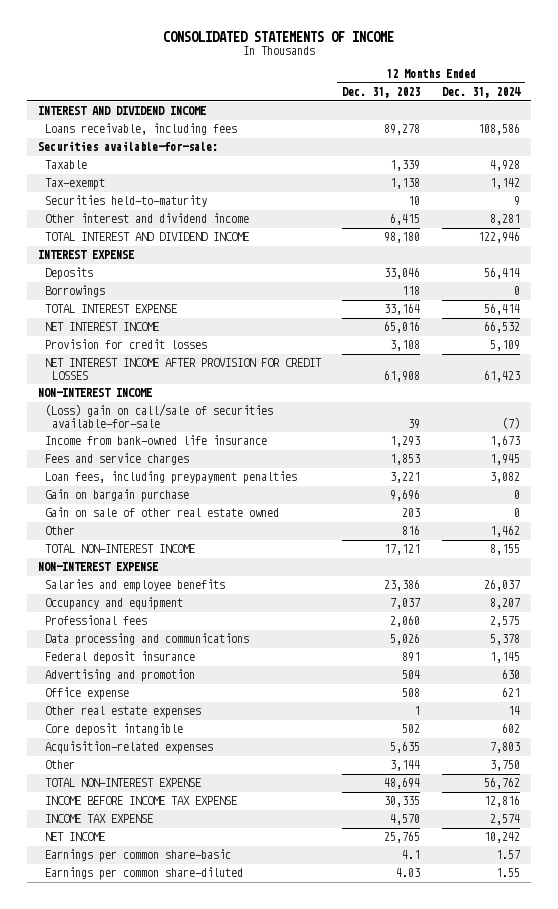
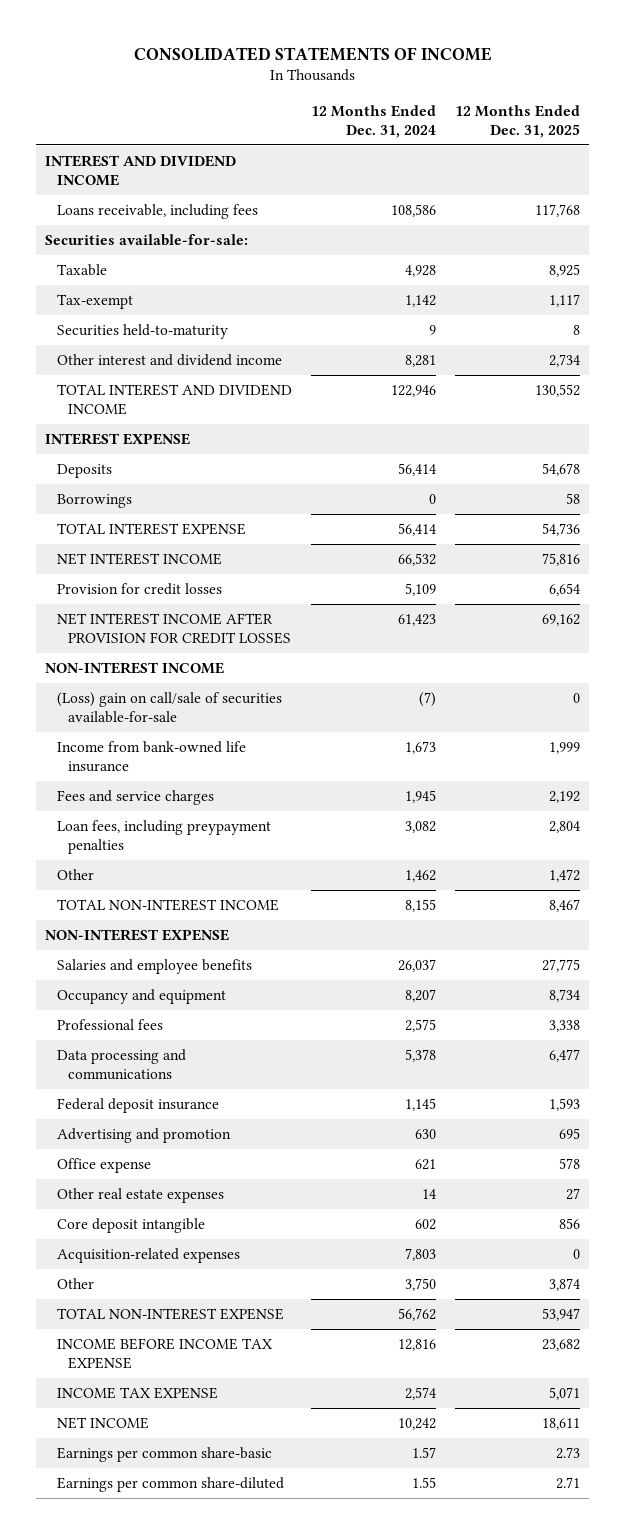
- | 12 Months Ended Dec. 31, 2023 | 12 Months Ended Dec. 31, 2024
+ | 12 Months Ended Dec. 31, 2024 | 12 Months Ended Dec. 31, 2025
- Gain on bargain purchase | 9,696 | 0
- Gain on sale of other real estate owned | 203 | 0

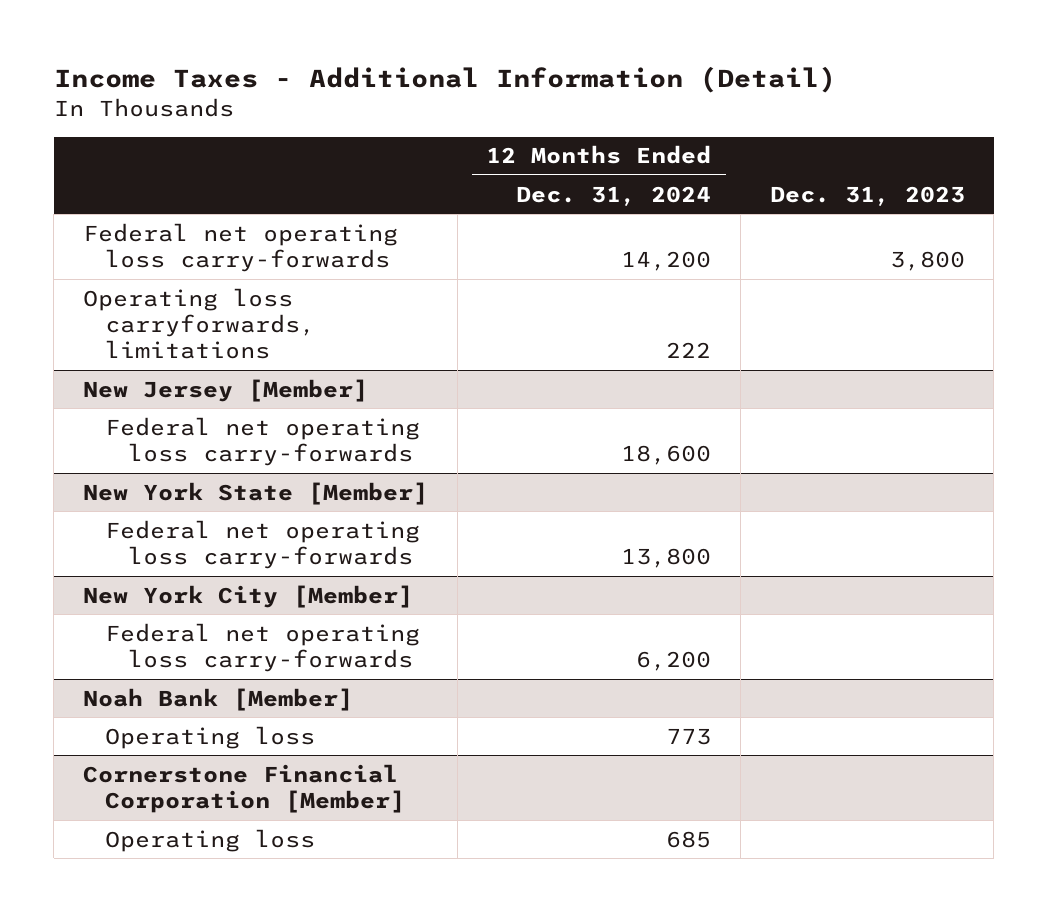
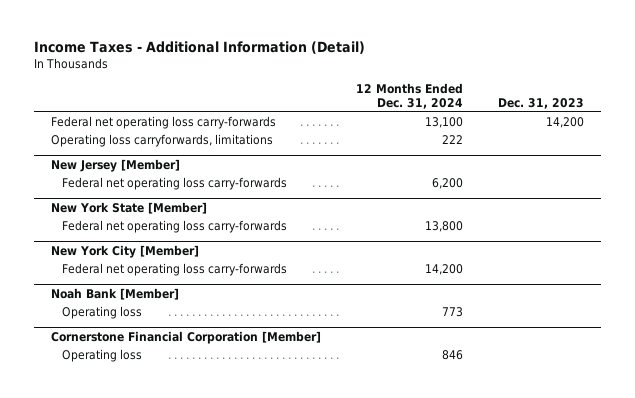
- Federal net operating loss carry-forwards | 14,200 | 3,800
+ Federal net operating loss carry-forwards | 13,100 | 14,200
@ New Jersey [Member]
- Federal net operating loss carry-forwards | 18,600 |
+ Federal net operating loss carry-forwards | 6,200 |
@ New York City [Member]
- Federal net operating loss carry-forwards | 6,200 |
+ Federal net operating loss carry-forwards | 14,200 |
@ Cornerstone Financial Corporation [Member]
- Operating loss | 685 |
+ Operating loss | 846 |

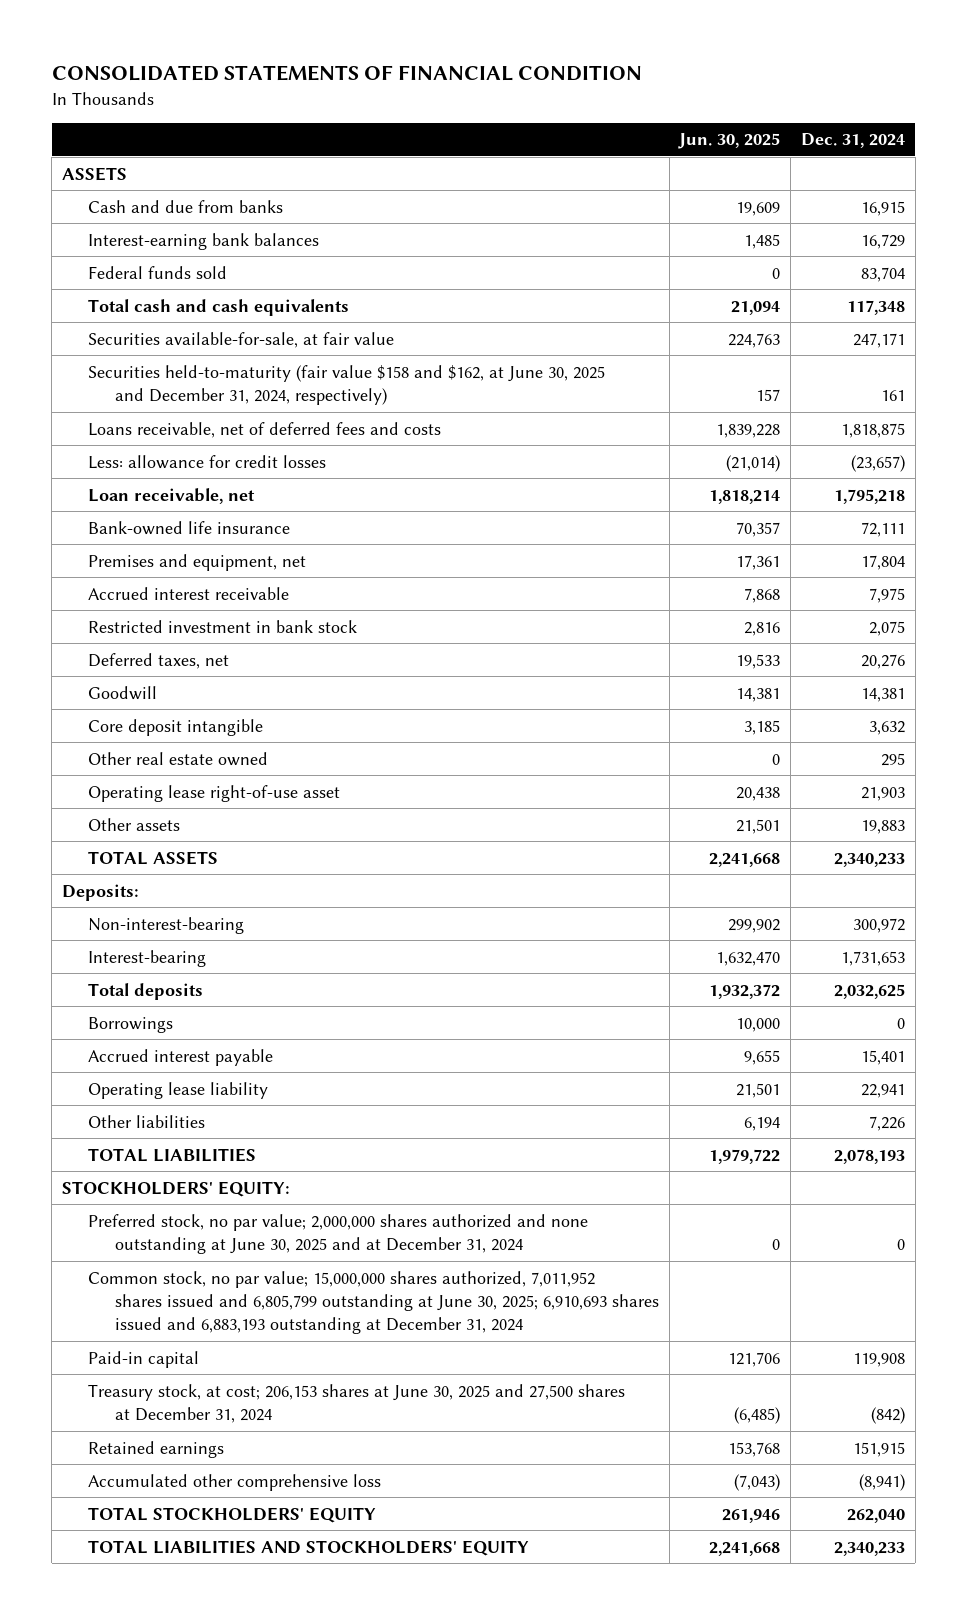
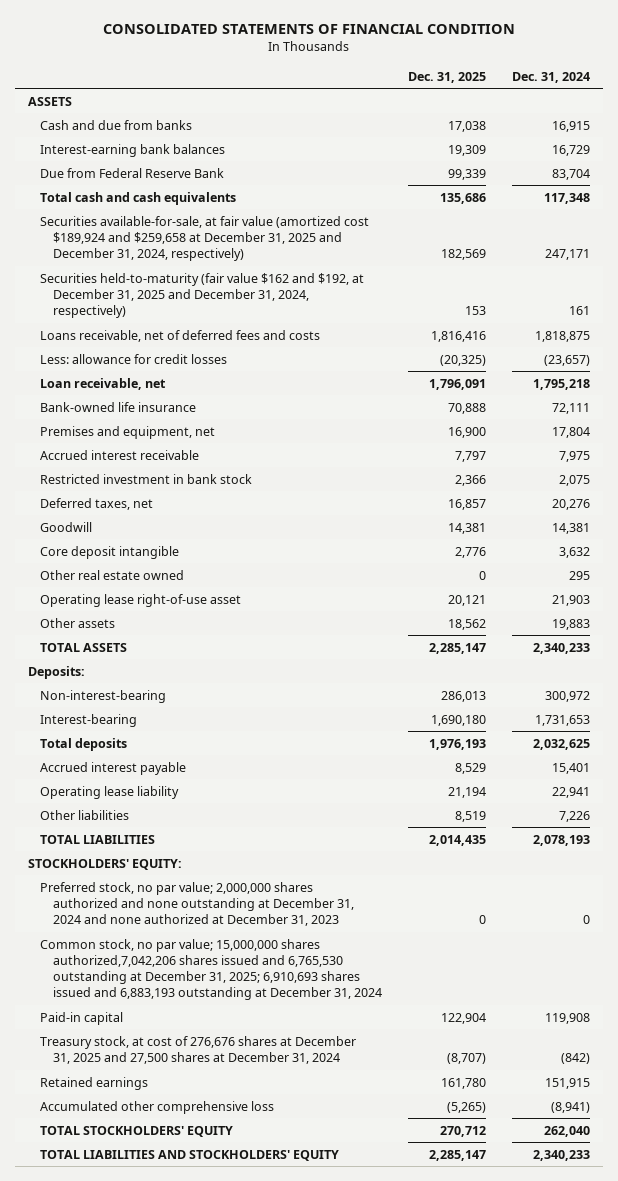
- | Jun. 30, 2025 | Dec. 31, 2024
+ | Dec. 31, 2025 | Dec. 31, 2024
- Federal funds sold | 0 | 83,704
+ Due from Federal Reserve Bank | 99,339 | 83,704
- Securities available-for-sale, at fair value | 224,763 | 247,171
- Securities held-to-maturity (fair value $158 and $162, at June 30, 2025 and December 31, 2024, respectively) | 157 | 161
+ Securities available-for-sale, at fair value (amortized cost $189,924 and $259,658 at December 31, 2025 and December 31, 2024, respectively) | 182,569 | 247,171
+ Securities held-to-maturity (fair value $162 and $192, at December 31, 2025 and December 31, 2024, respectively) | 153 | 161
- Borrowings | 10,000 | 0
- Preferred stock, no par value; 2,000,000 shares authorized and none outstanding at June 30, 2025 and at December 31, 2024 | 0 | 0
- Common stock, no par value; 15,000,000 shares authorized, 7,011,952 shares issued and 6,805,799 outstanding at June 30, 2025; 6,910,693 shares issued and 6,883,193 outstanding at December 31, 2024
+ Preferred stock, no par value; 2,000,000 shares authorized and none outstanding at December 31, 2024 and none authorized at December 31, 2023 | 0 | 0
+ Common stock, no par value; 15,000,000 shares authorized,7,042,206 shares issued and 6,765,530 outstanding at December 31, 2025; 6,910,693 shares issued and 6,883,193 outstanding at December 31, 2024
- Treasury stock, at cost; 206,153 shares at June 30, 2025 and 27,500 shares at December 31, 2024 | (6,485) | (842)
+ Treasury stock, at cost of 276,676 shares at December 31, 2025 and 27,500 shares at December 31, 2024 | (8,707) | (842)

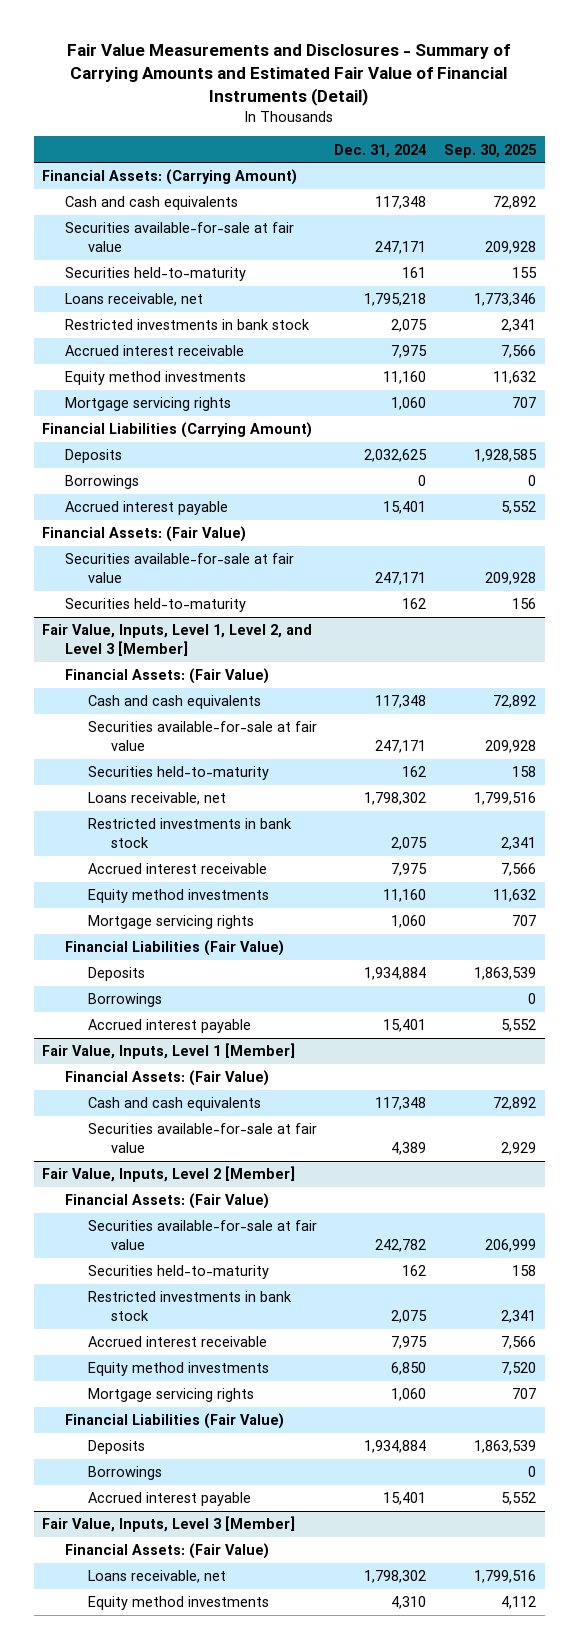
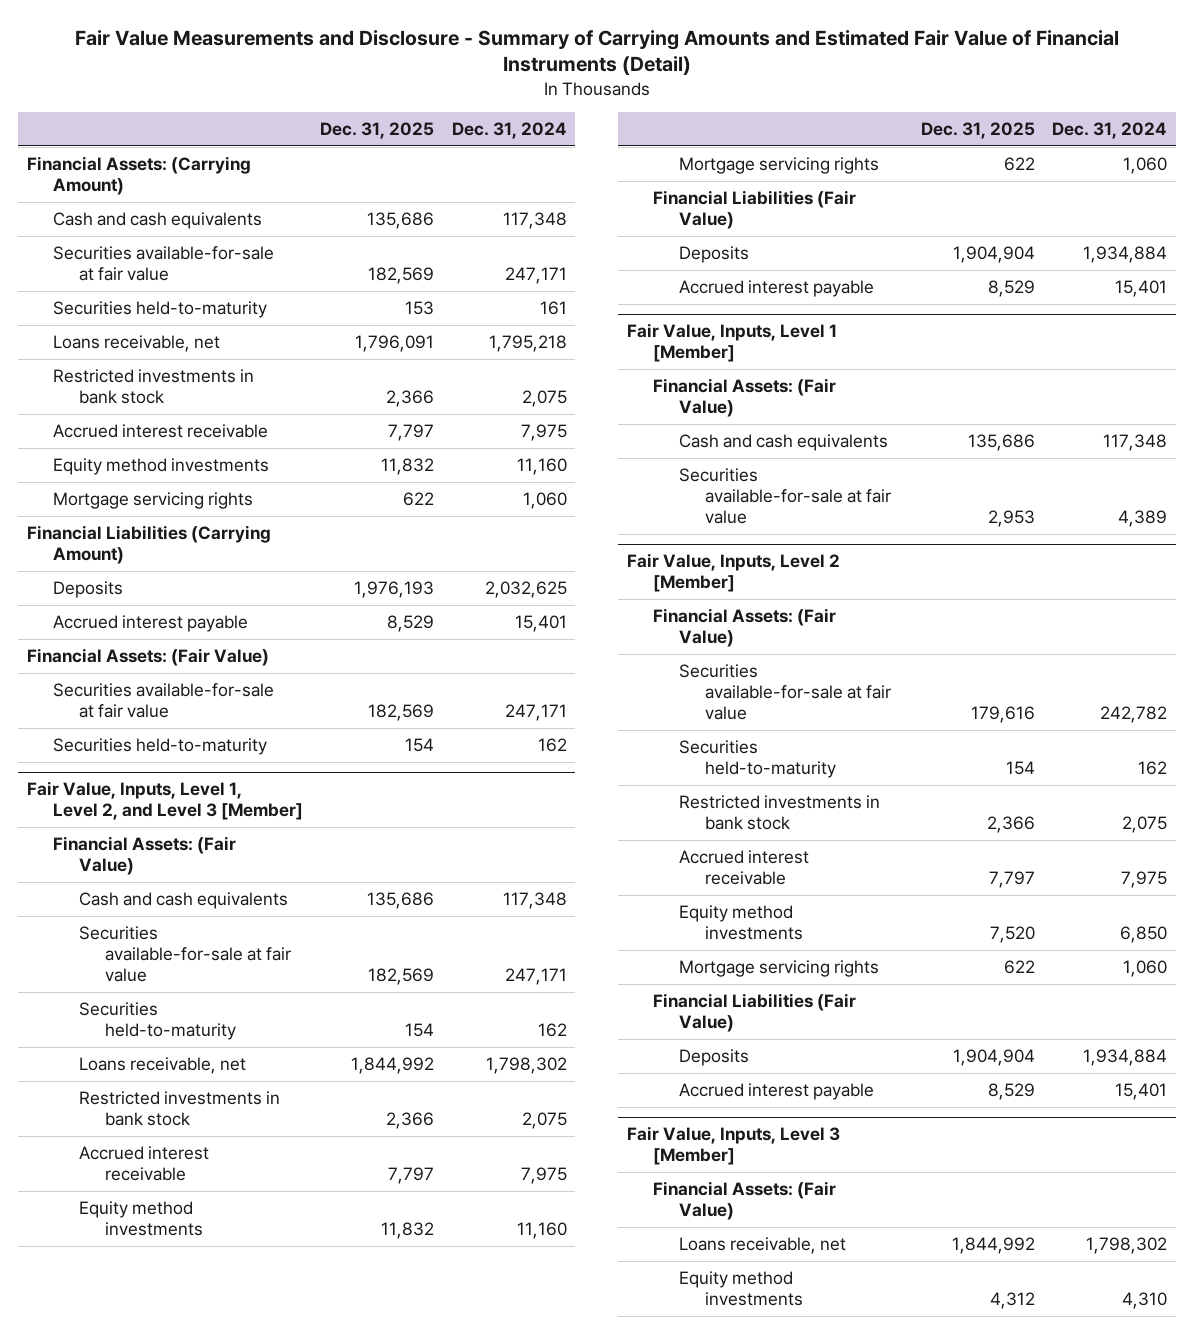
- Fair Value Measurements and Disclosures - Summary of Carrying Amounts and Estimated Fair Value of Financial Instruments (Detail)
+ Fair Value Measurements and Disclosure - Summary of Carrying Amounts and Estimated Fair Value of Financial Instruments (Detail)
- | Dec. 31, 2024 | Sep. 30, 2025
+ | Dec. 31, 2025 | Dec. 31, 2024
- Borrowings | 0 | 0
@ Fair Value, Inputs, Level 1, Level 2, and Level 3 [Member]
- Borrowings | | 0
@ Fair Value, Inputs, Level 2 [Member]
- Borrowings | | 0

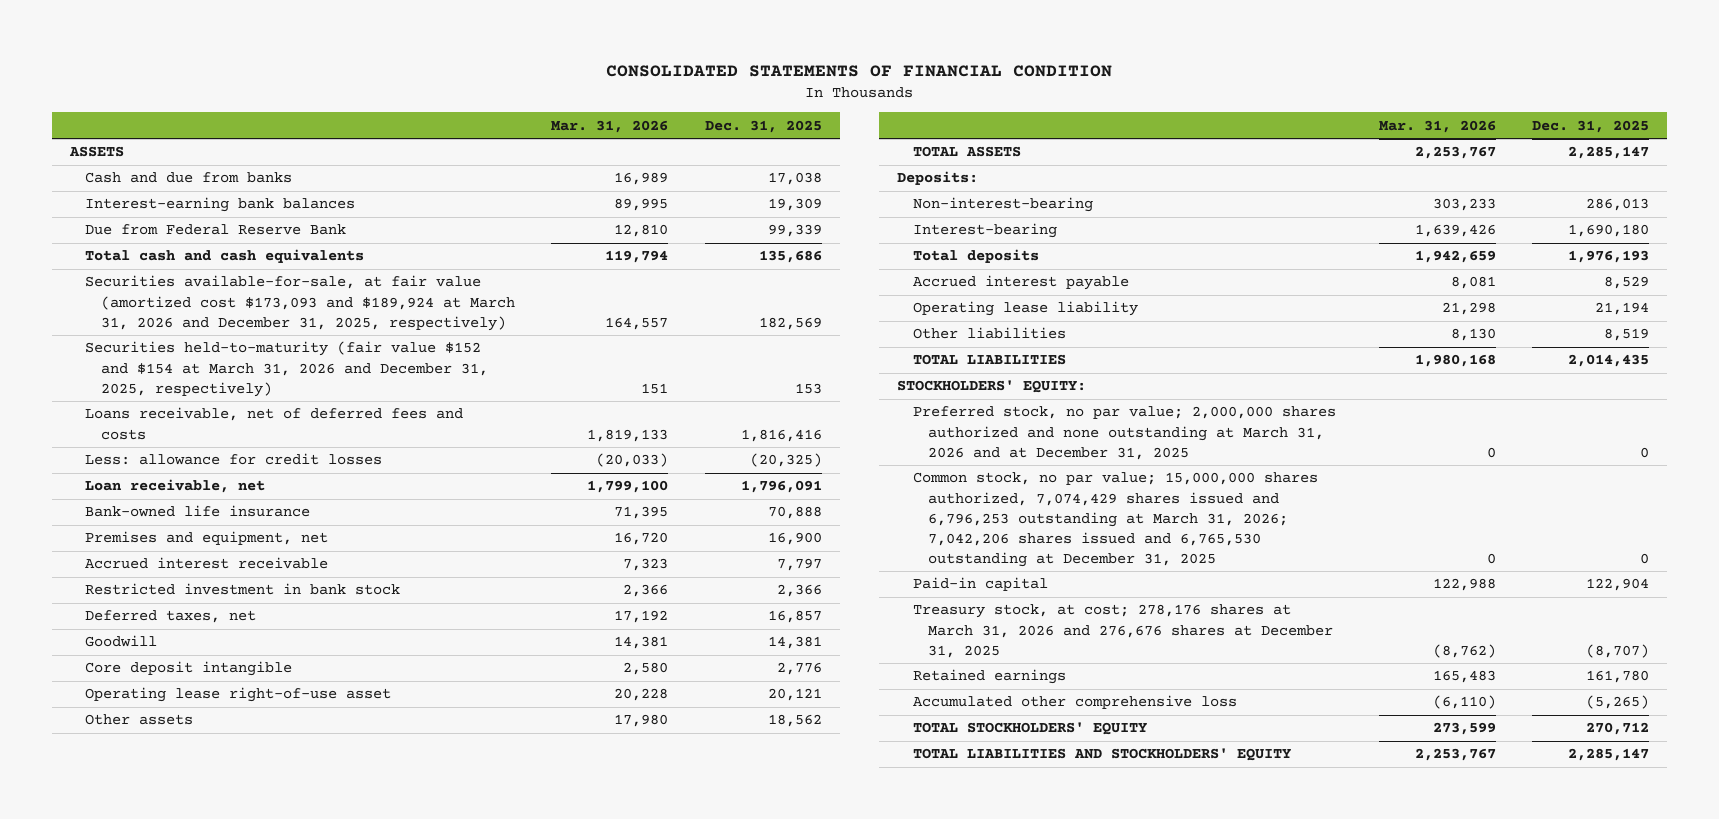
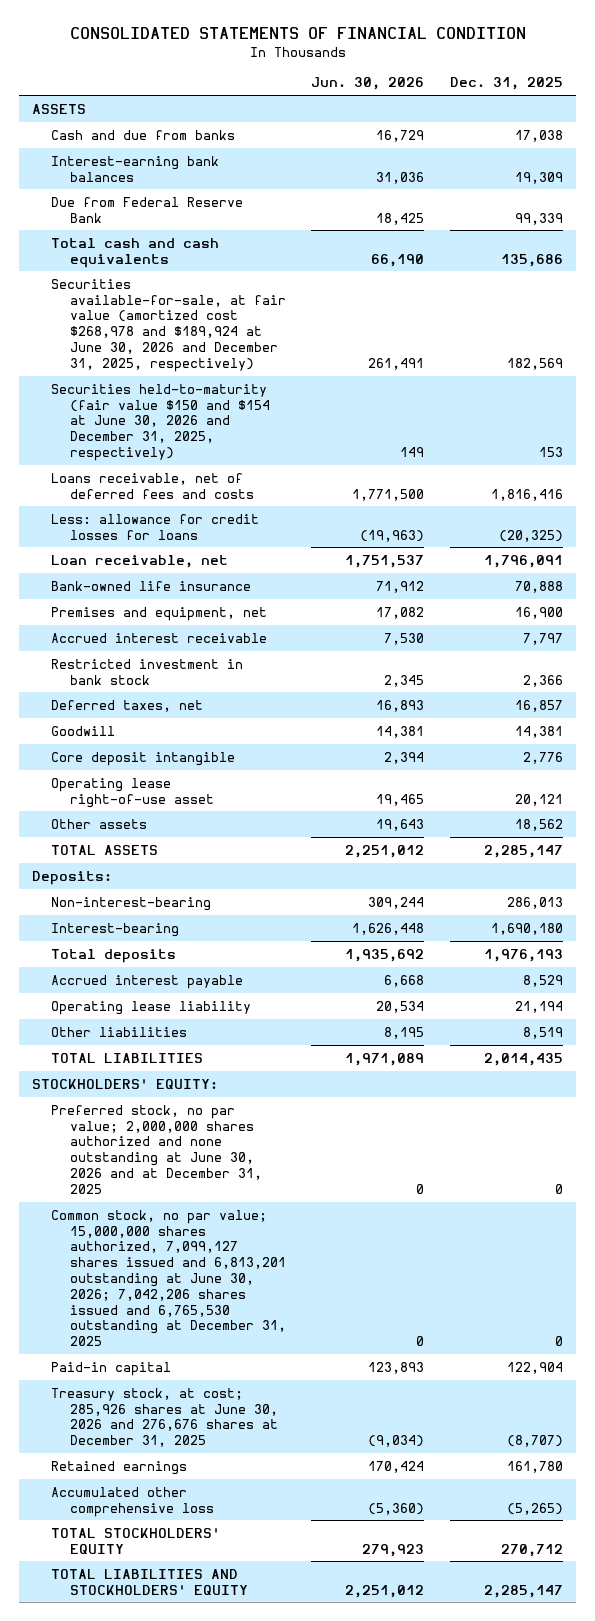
- | Mar. 31, 2026 | Dec. 31, 2025
+ | Jun. 30, 2026 | Dec. 31, 2025
- Securities available-for-sale, at fair value (amortized cost $173,093 and $189,924 at March 31, 2026 and December 31, 2025, respectively) | 164,557 | 182,569
- Securities held-to-maturity (fair value $152 and $154 at March 31, 2026 and December 31, 2025, respectively) | 151 | 153
+ Securities available-for-sale, at fair value (amortized cost $268,978 and $189,924 at June 30, 2026 and December 31, 2025, respectively) | 261,491 | 182,569
+ Securities held-to-maturity (fair value $150 and $154 at June 30, 2026 and December 31, 2025, respectively) | 149 | 153
- Less: allowance for credit losses | (20,033) | (20,325)
+ Less: allowance for credit losses for loans | (19,963) | (20,325)
- Preferred stock, no par value; 2,000,000 shares authorized and none outstanding at March 31, 2026 and at December 31, 2025 | 0 | 0
- Common stock, no par value; 15,000,000 shares authorized, 7,074,429 shares issued and 6,796,253 outstanding at March 31, 2026; 7,042,206 shares issued and 6,765,530 outstanding at December 31, 2025 | 0 | 0
+ Preferred stock, no par value; 2,000,000 shares authorized and none outstanding at June 30, 2026 and at December 31, 2025 | 0 | 0
+ Common stock, no par value; 15,000,000 shares authorized, 7,099,127 shares issued and 6,813,201 outstanding at June 30, 2026; 7,042,206 shares issued and 6,765,530 outstanding at December 31, 2025 | 0 | 0
- Treasury stock, at cost; 278,176 shares at March 31, 2026 and 276,676 shares at December 31, 2025 | (8,762) | (8,707)
+ Treasury stock, at cost; 285,926 shares at June 30, 2026 and 276,676 shares at December 31, 2025 | (9,034) | (8,707)

